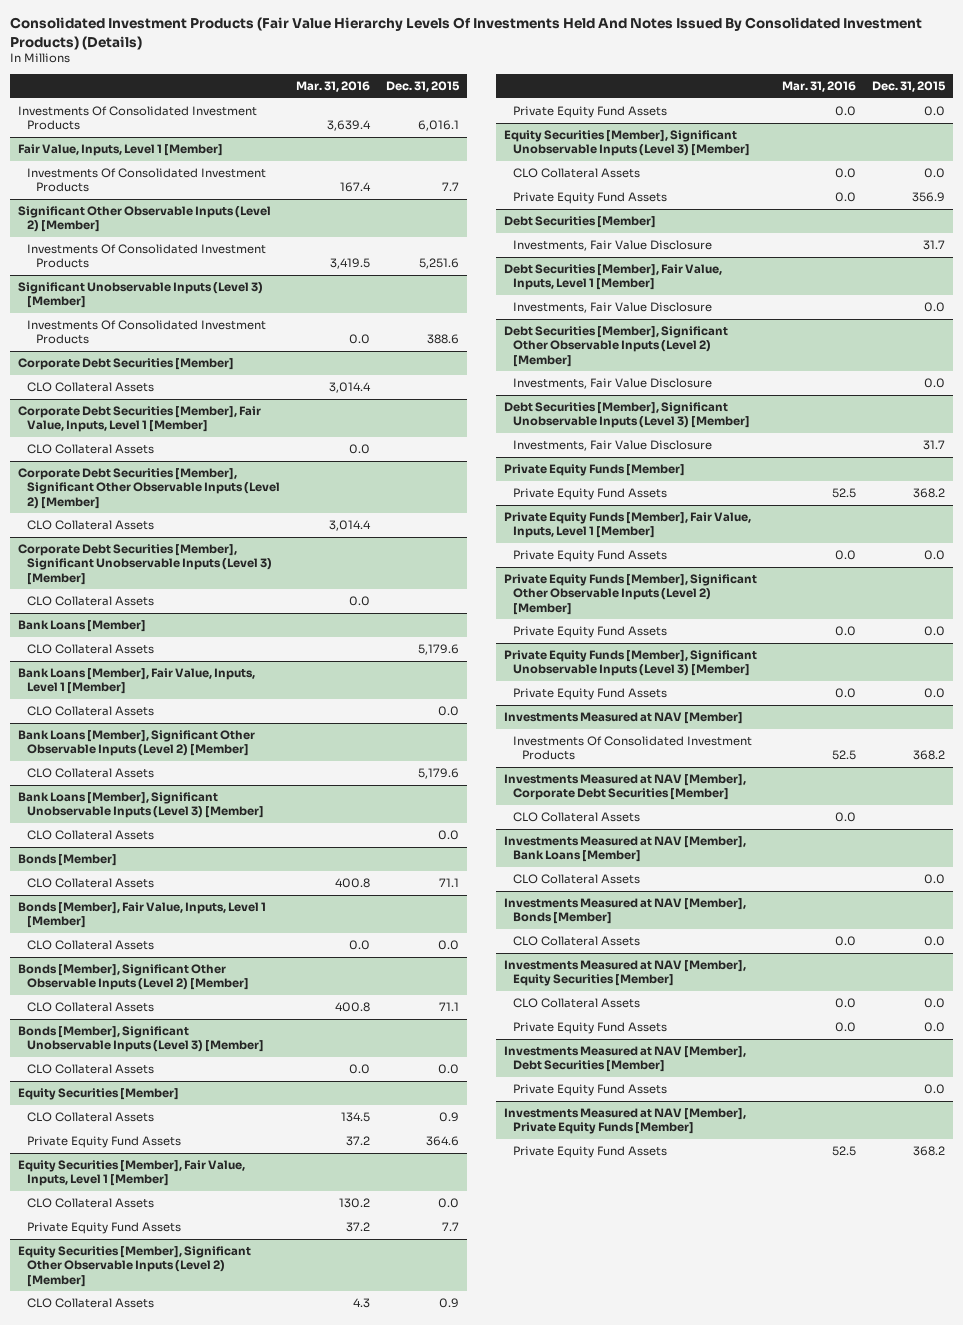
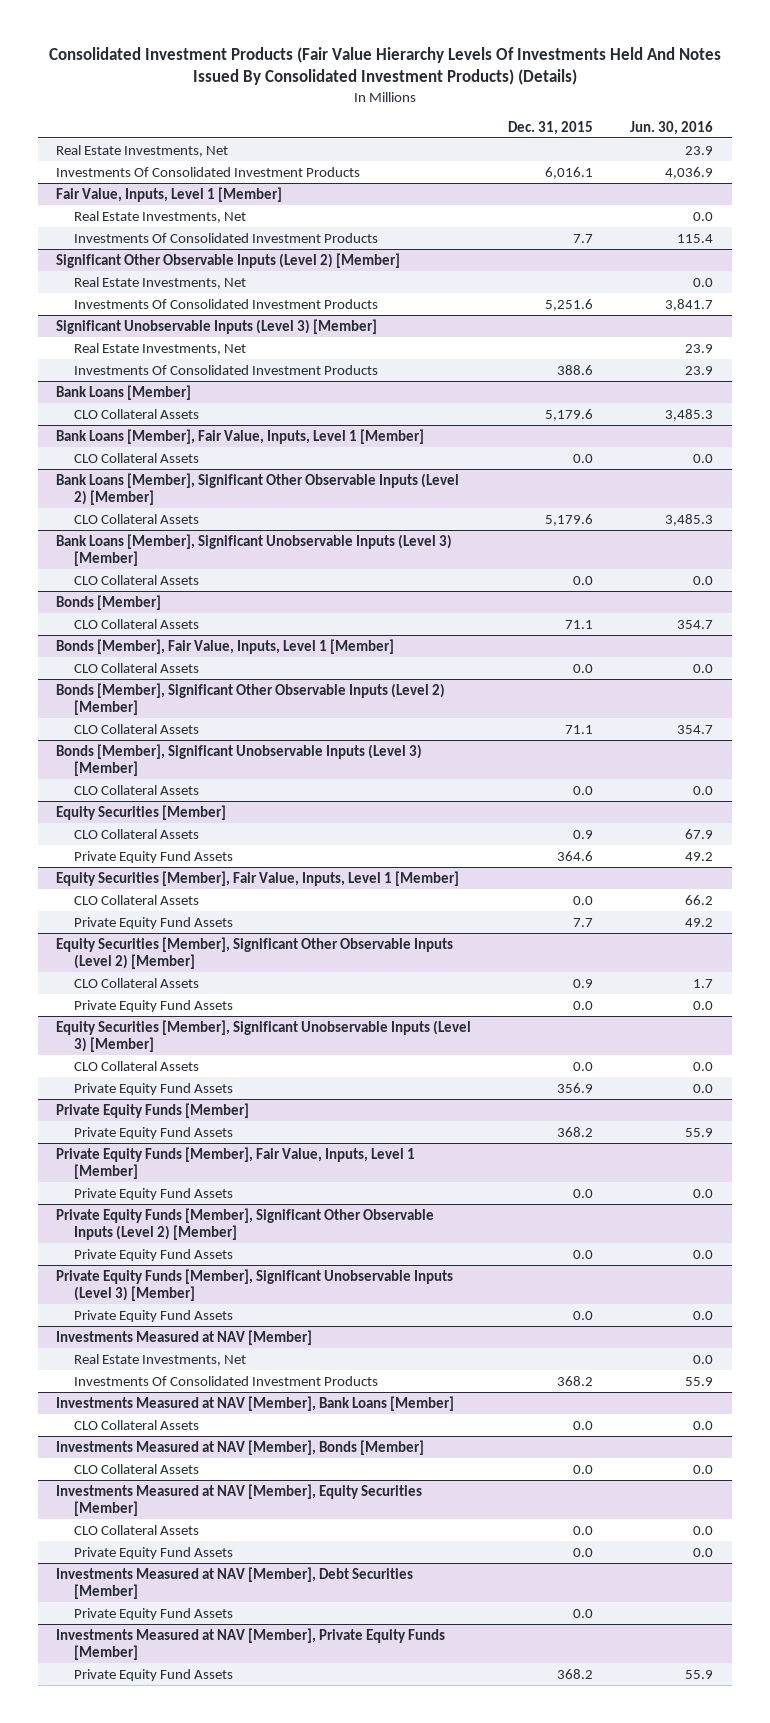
- | Mar. 31, 2016 | Dec. 31, 2015
+ | Dec. 31, 2015 | Jun. 30, 2016
+ Real Estate Investments, Net | | 23.9
@ Fair Value, Inputs, Level 1 [Member]
+ Real Estate Investments, Net | | 0.0
@ Significant Other Observable Inputs (Level 2) [Member]
+ Real Estate Investments, Net | | 0.0
@ Significant Unobservable Inputs (Level 3) [Member]
+ Real Estate Investments, Net | | 23.9
- Corporate Debt Securities [Member]
- CLO Collateral Assets | 3,014.4 |
- Corporate Debt Securities [Member], Fair Value, Inputs, Level 1 [Member]
- CLO Collateral Assets | 0.0 |
- Corporate Debt Securities [Member], Significant Other Observable Inputs (Level 2) [Member]
- CLO Collateral Assets | 3,014.4 |
- Corporate Debt Securities [Member], Significant Unobservable Inputs (Level 3) [Member]
- CLO Collateral Assets | 0.0 |
- Debt Securities [Member]
- Investments, Fair Value Disclosure | | 31.7
- Debt Securities [Member], Fair Value, Inputs, Level 1 [Member]
- Investments, Fair Value Disclosure | | 0.0
- Debt Securities [Member], Significant Other Observable Inputs (Level 2) [Member]
- Investments, Fair Value Disclosure | | 0.0
- Debt Securities [Member], Significant Unobservable Inputs (Level 3) [Member]
- Investments, Fair Value Disclosure | | 31.7
@ Investments Measured at NAV [Member]
+ Real Estate Investments, Net | | 0.0
- Investments Measured at NAV [Member], Corporate Debt Securities [Member]
- CLO Collateral Assets | 0.0 |

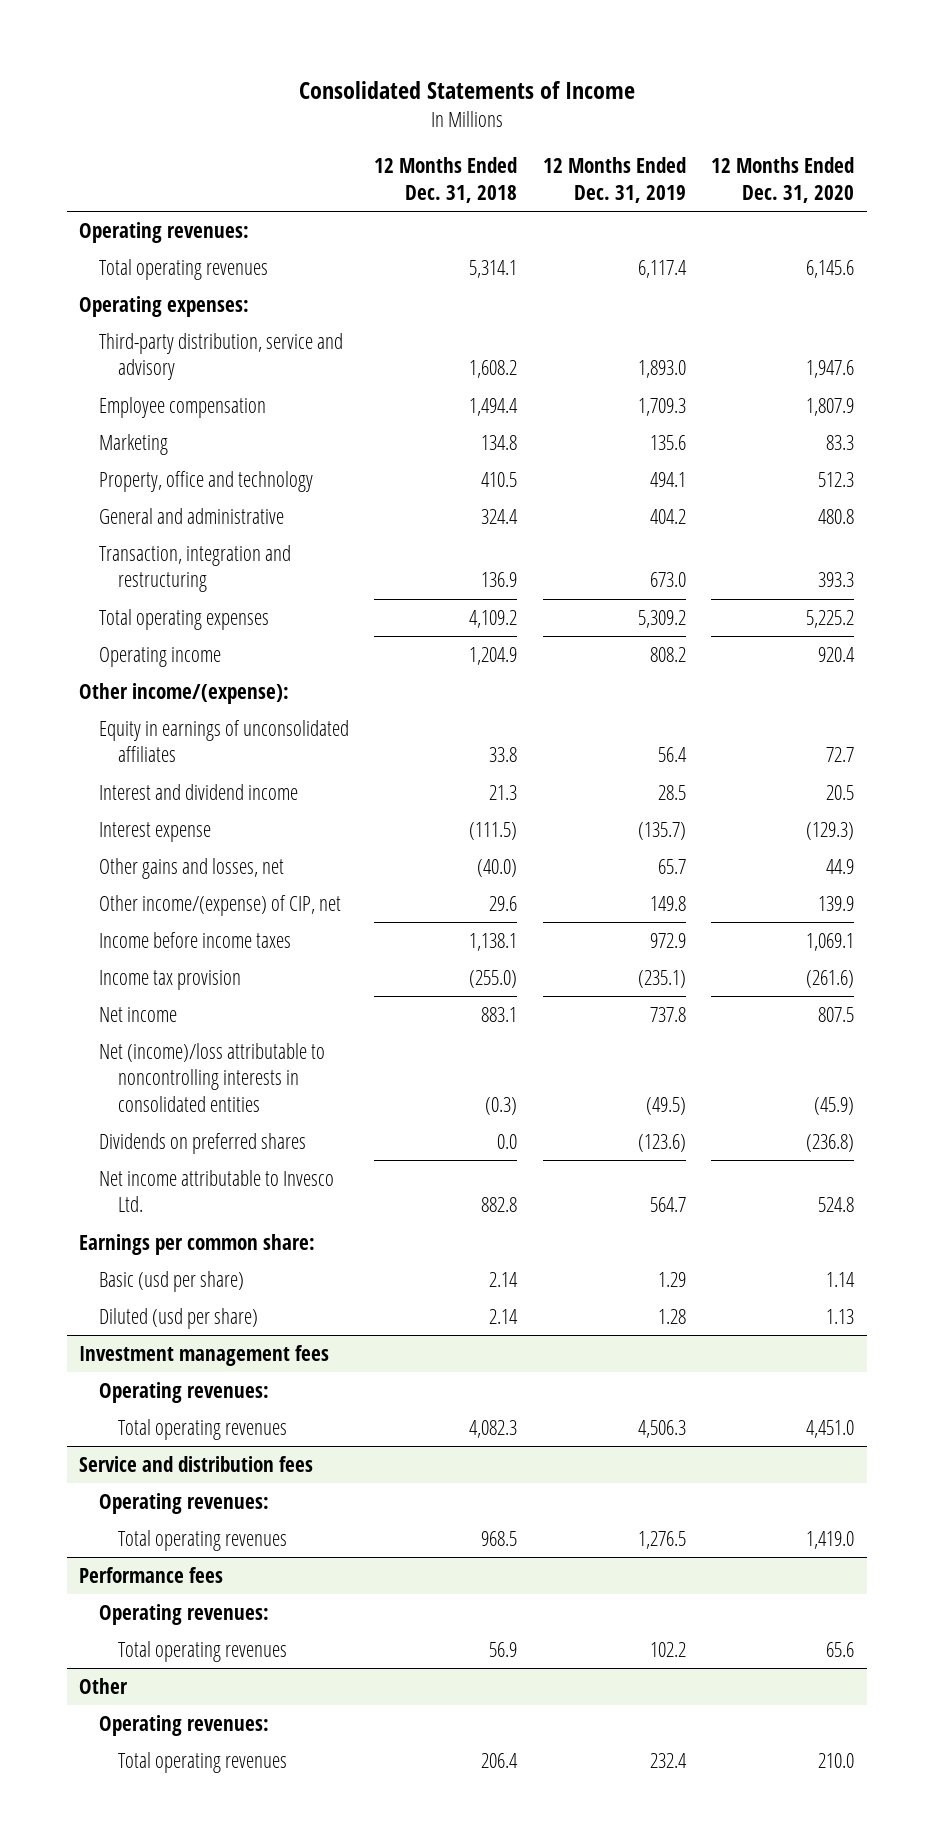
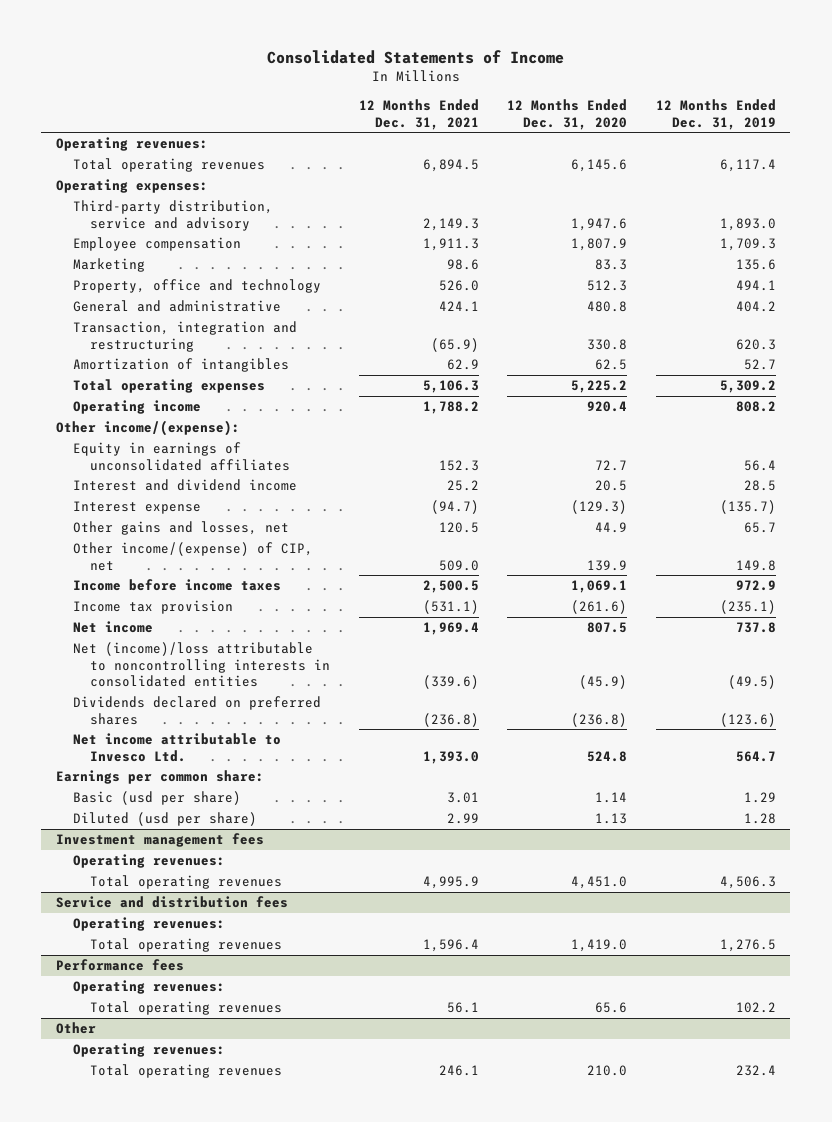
- | 12 Months Ended Dec. 31, 2018 | 12 Months Ended Dec. 31, 2019 | 12 Months Ended Dec. 31, 2020
+ | 12 Months Ended Dec. 31, 2021 | 12 Months Ended Dec. 31, 2020 | 12 Months Ended Dec. 31, 2019
- Transaction, integration and restructuring | 136.9 | 673.0 | 393.3
+ Transaction, integration and restructuring | (65.9) | 330.8 | 620.3
+ Amortization of intangibles | 62.9 | 62.5 | 52.7
- Dividends on preferred shares | 0.0 | (123.6) | (236.8)
+ Dividends declared on preferred shares | (236.8) | (236.8) | (123.6)

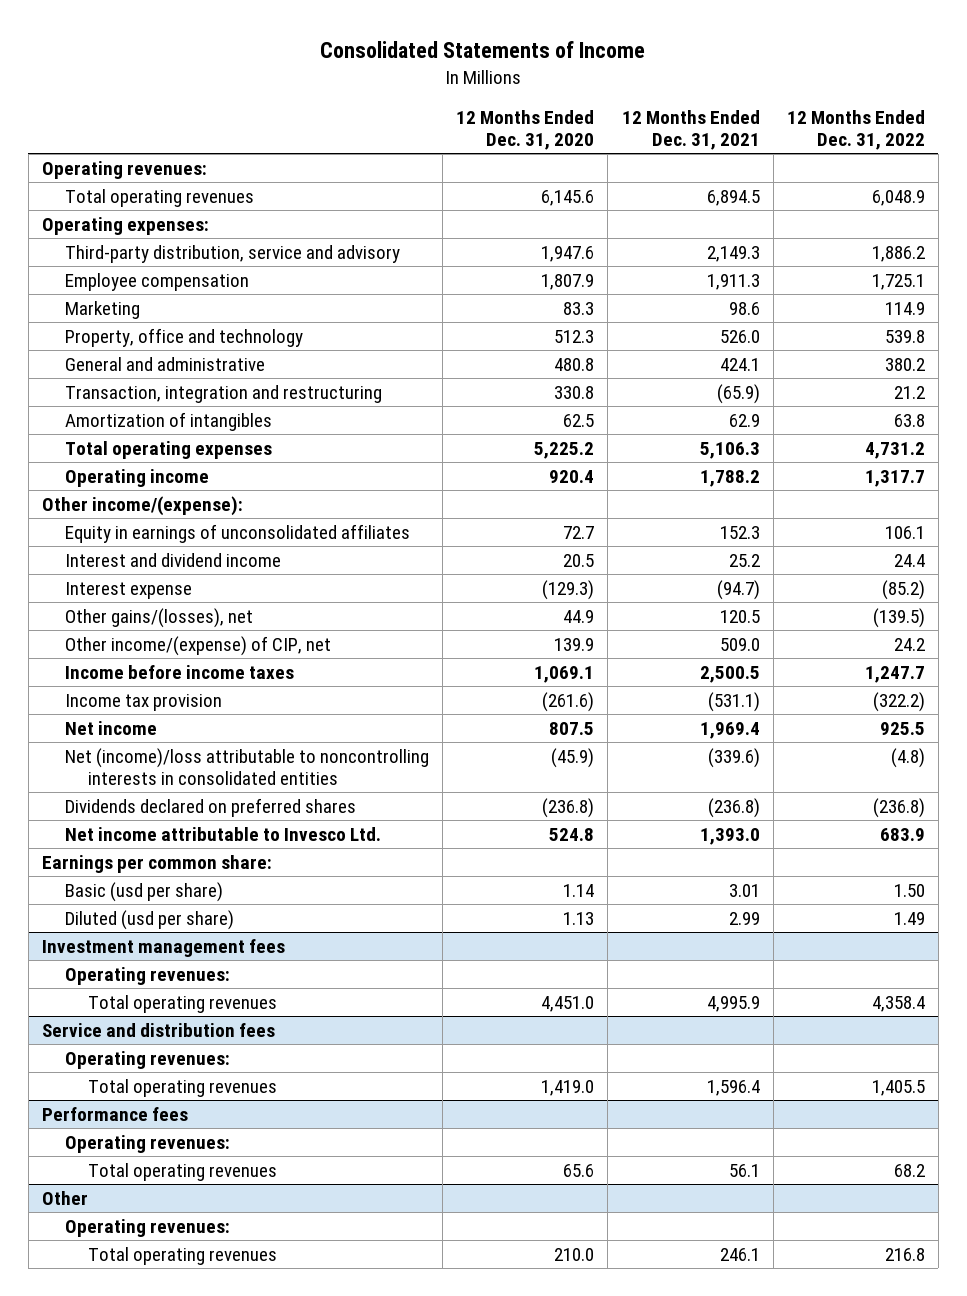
- | 12 Months Ended Dec. 31, 2021 | 12 Months Ended Dec. 31, 2020 | 12 Months Ended Dec. 31, 2019
+ | 12 Months Ended Dec. 31, 2020 | 12 Months Ended Dec. 31, 2021 | 12 Months Ended Dec. 31, 2022
- Other gains and losses, net | 120.5 | 44.9 | 65.7
+ Other gains/(losses), net | 44.9 | 120.5 | (139.5)

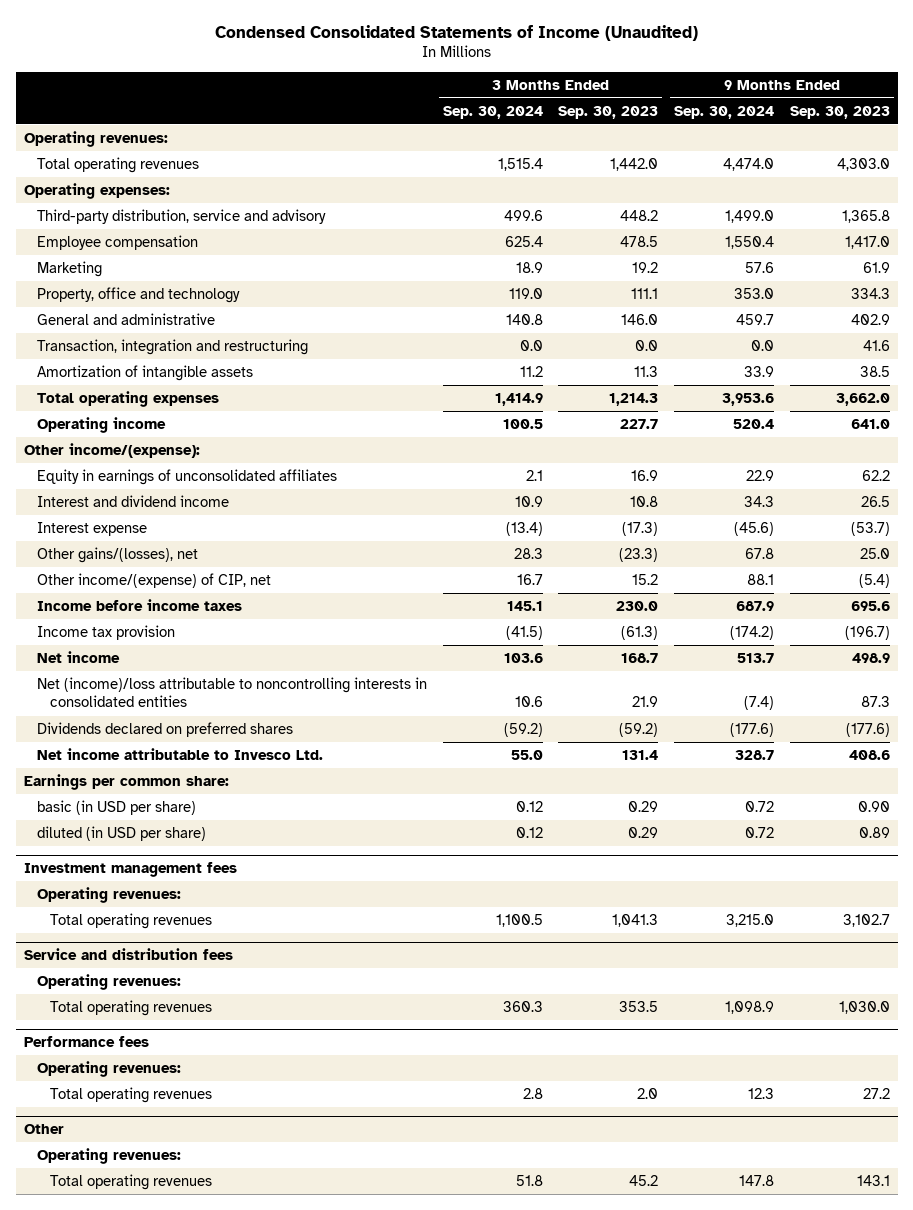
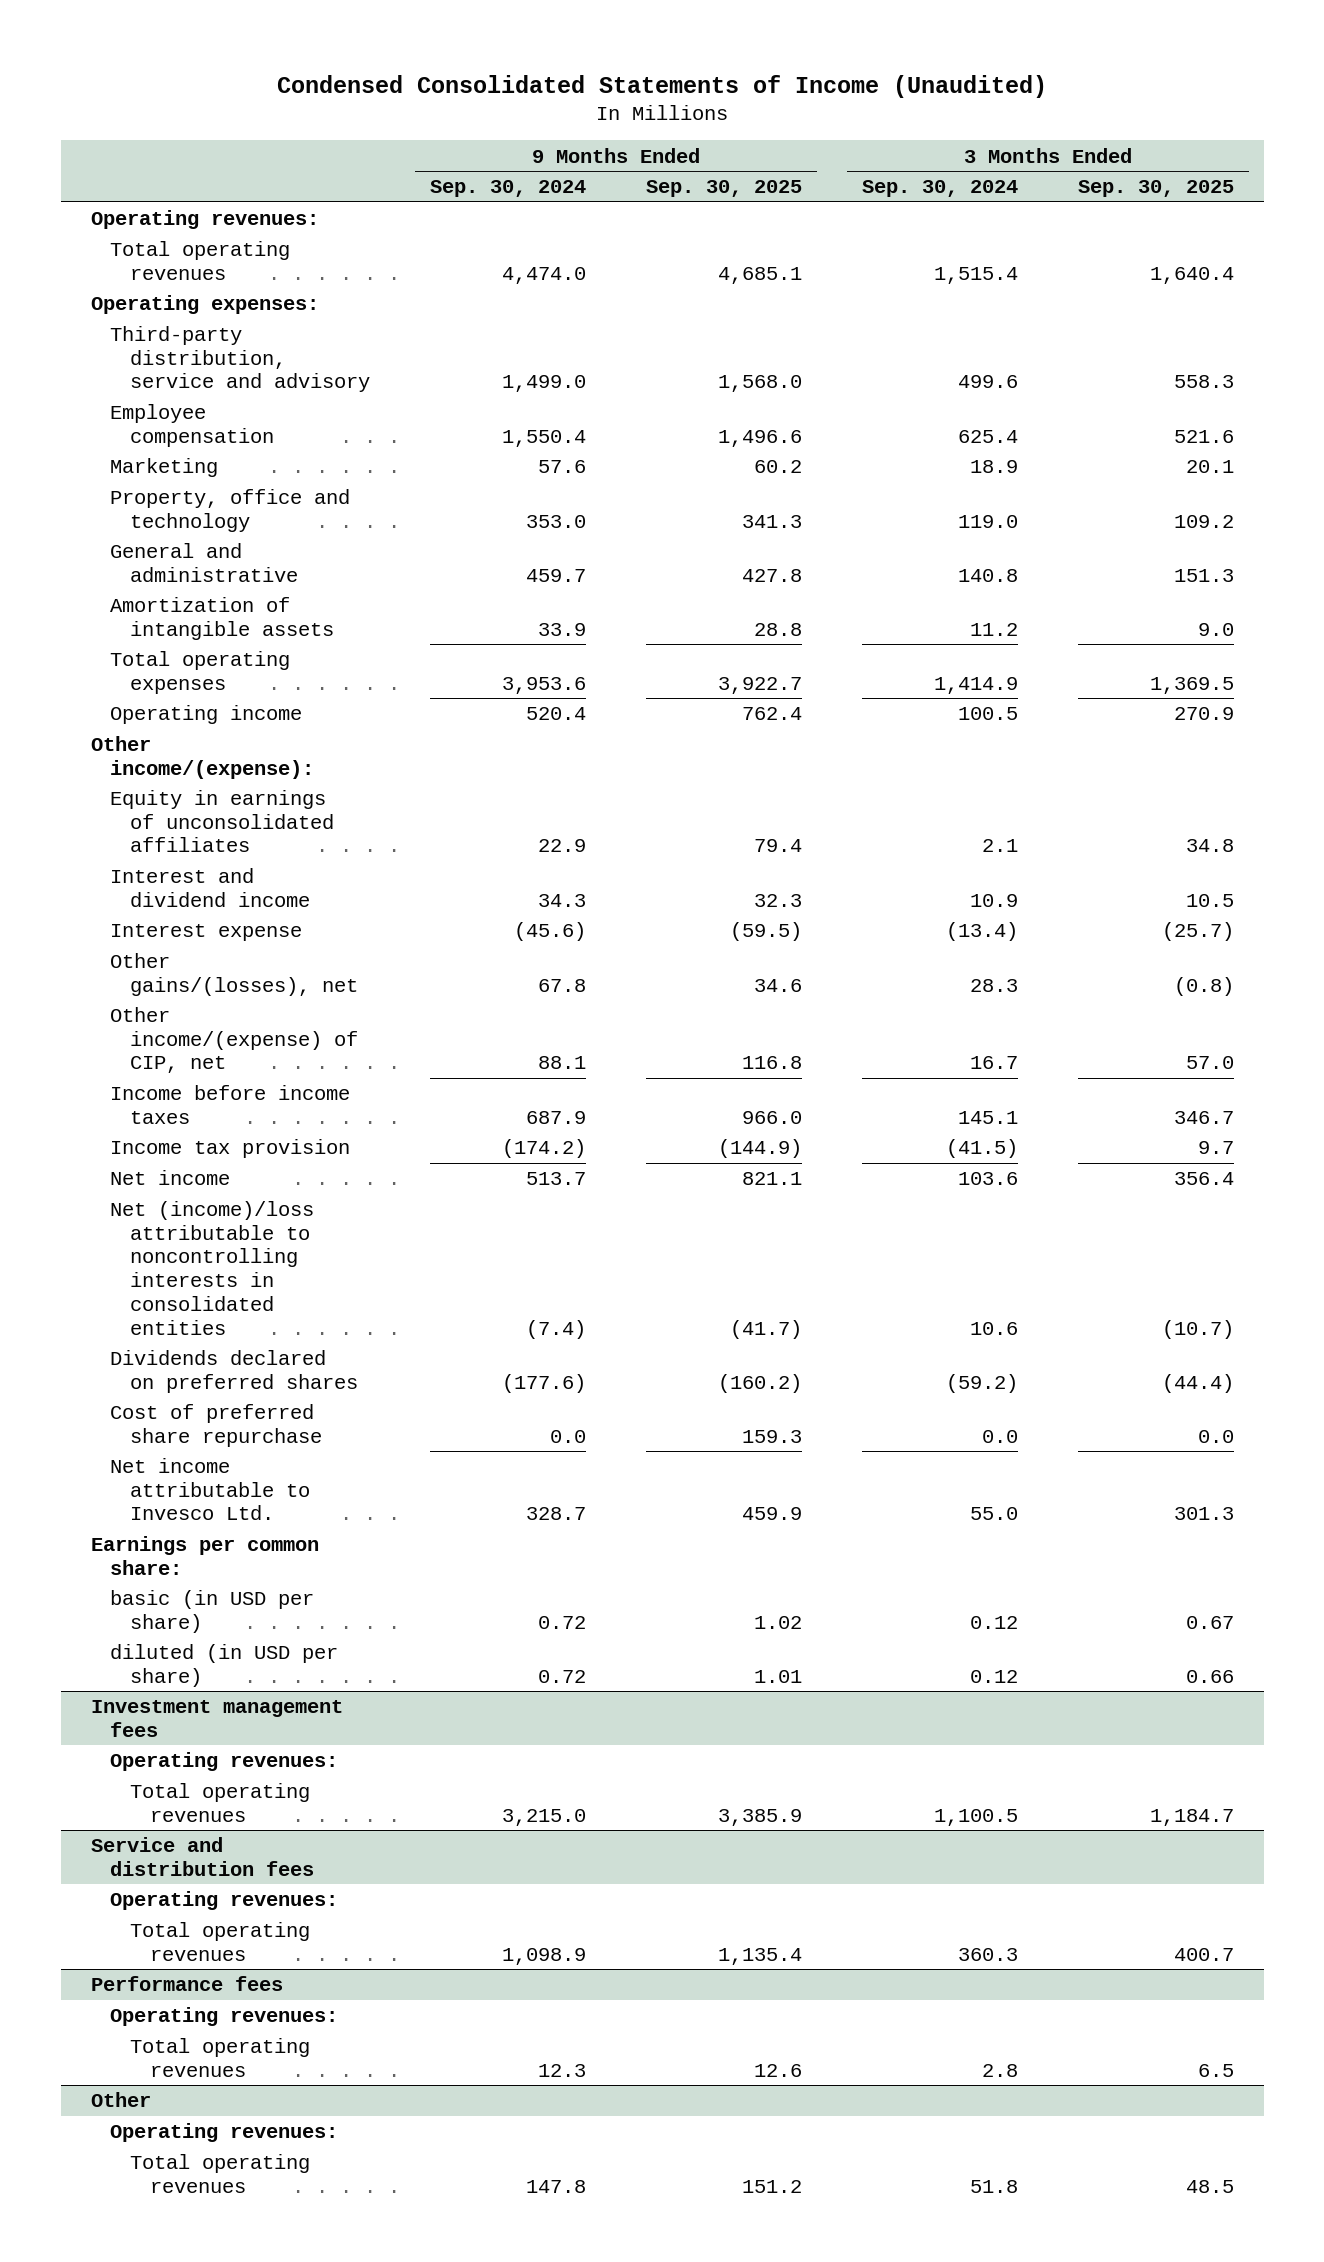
- | 3 Months Ended Sep. 30, 2024 | 3 Months Ended Sep. 30, 2023 | 9 Months Ended Sep. 30, 2024 | 9 Months Ended Sep. 30, 2023
+ | 9 Months Ended Sep. 30, 2024 | 9 Months Ended Sep. 30, 2025 | 3 Months Ended Sep. 30, 2024 | 3 Months Ended Sep. 30, 2025
- Transaction, integration and restructuring | 0.0 | 0.0 | 0.0 | 41.6
+ Cost of preferred share repurchase | 0.0 | 159.3 | 0.0 | 0.0

